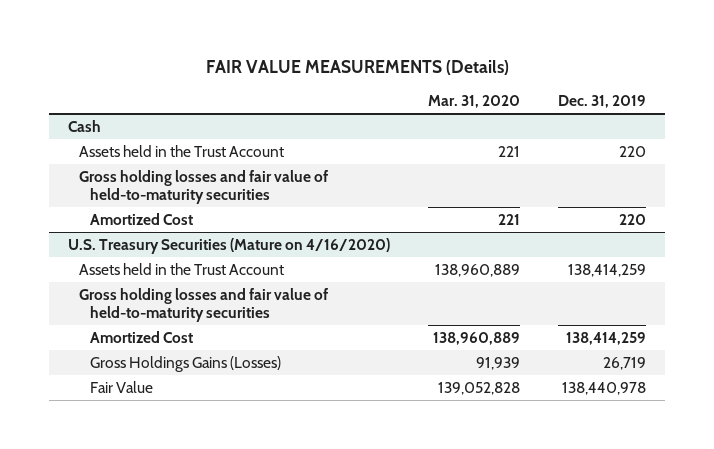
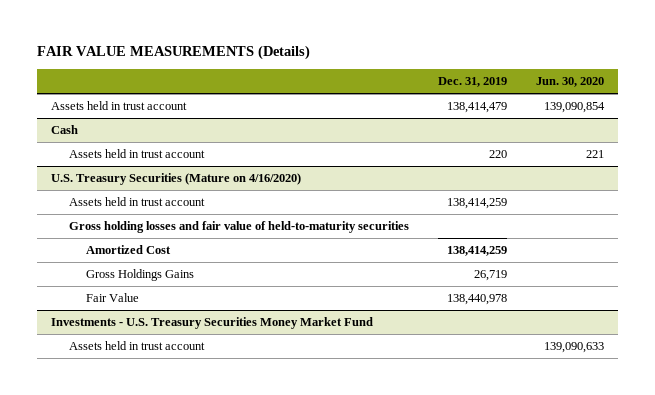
- | Mar. 31, 2020 | Dec. 31, 2019
+ | Dec. 31, 2019 | Jun. 30, 2020
+ Assets held in trust account | 138,414,479 | 139,090,854
@ Cash
- Assets held in the Trust Account | 221 | 220
- Gross holding losses and fair value of held-to-maturity securities
- Amortized Cost | 221 | 220
+ Assets held in trust account | 220 | 221
@ U.S. Treasury Securities (Mature on 4/16/2020)
- Assets held in the Trust Account | 138,960,889 | 138,414,259
+ Assets held in trust account | 138,414,259 |
- Gross Holdings Gains (Losses) | 91,939 | 26,719
+ Gross Holdings Gains | 26,719 |
+ Investments - U.S. Treasury Securities Money Market Fund
+ Assets held in trust account | | 139,090,633

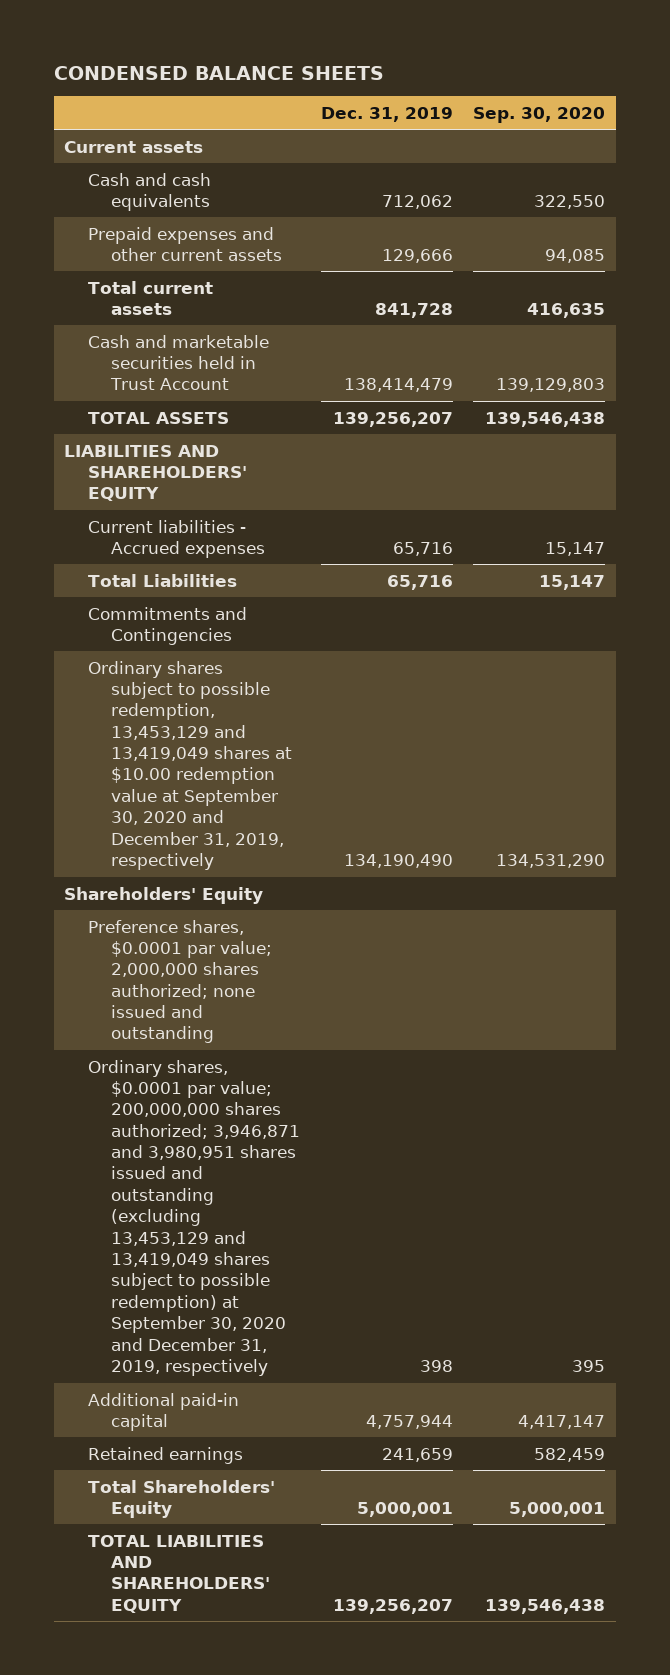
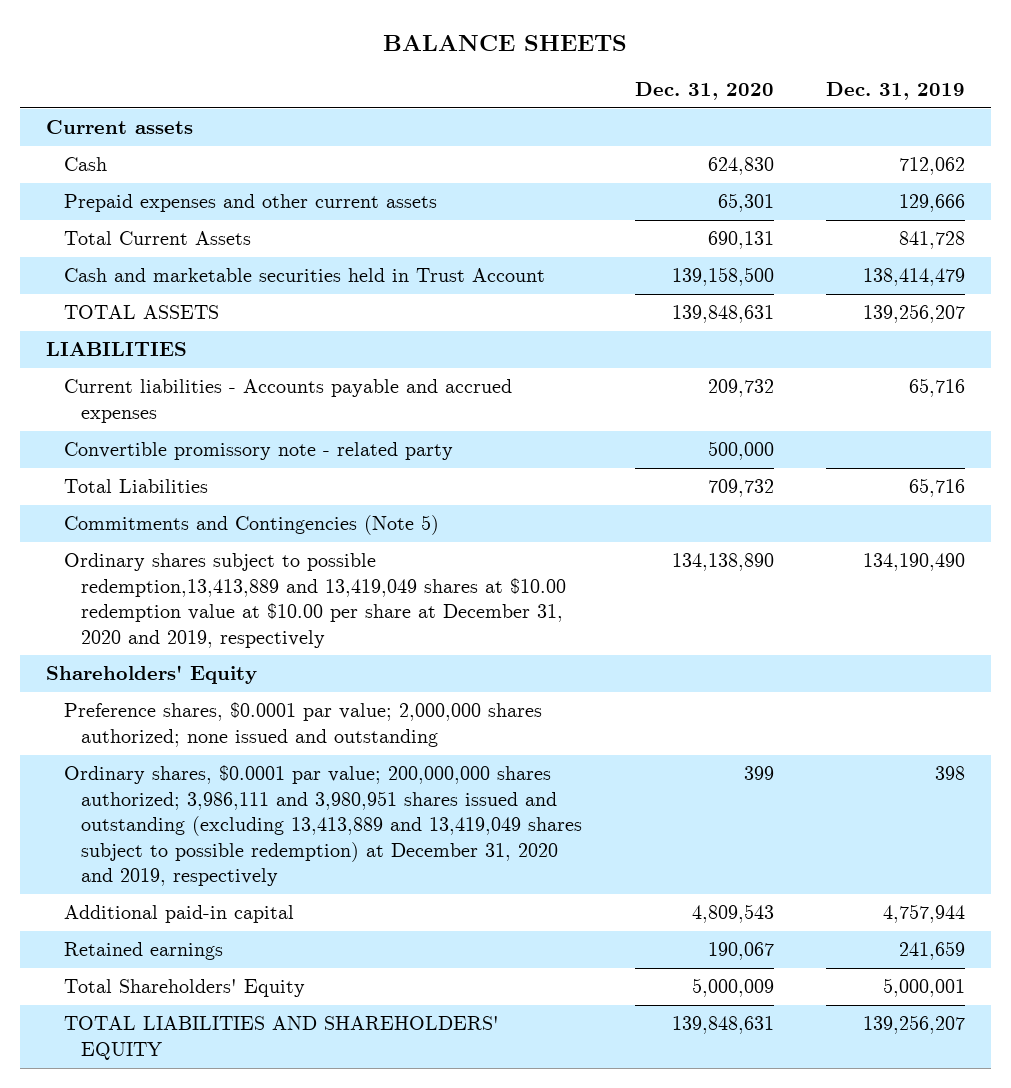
- CONDENSED BALANCE SHEETS
+ BALANCE SHEETS
- | Dec. 31, 2019 | Sep. 30, 2020
+ | Dec. 31, 2020 | Dec. 31, 2019
- Cash and cash equivalents | 712,062 | 322,550
+ Cash | 624,830 | 712,062
- Total current assets | 841,728 | 416,635
+ Total Current Assets | 690,131 | 841,728
- LIABILITIES AND SHAREHOLDERS' EQUITY
- Current liabilities - Accrued expenses | 65,716 | 15,147
+ LIABILITIES
+ Current liabilities - Accounts payable and accrued expenses | 209,732 | 65,716
+ Convertible promissory note - related party | 500,000 |
- Commitments and Contingencies
- Ordinary shares subject to possible redemption, 13,453,129 and 13,419,049 shares at $10.00 redemption value at September 30, 2020 and December 31, 2019, respectively | 134,190,490 | 134,531,290
+ Commitments and Contingencies (Note 5)
+ Ordinary shares subject to possible redemption,13,413,889 and 13,419,049 shares at $10.00 redemption value at $10.00 per share at December 31, 2020 and 2019, respectively | 134,138,890 | 134,190,490
- Ordinary shares, $0.0001 par value; 200,000,000 shares authorized; 3,946,871 and 3,980,951 shares issued and outstanding (excluding 13,453,129 and 13,419,049 shares subject to possible redemption) at September 30, 2020 and December 31, 2019, respectively | 398 | 395
+ Ordinary shares, $0.0001 par value; 200,000,000 shares authorized; 3,986,111 and 3,980,951 shares issued and outstanding (excluding 13,413,889 and 13,419,049 shares subject to possible redemption) at December 31, 2020 and 2019, respectively | 399 | 398

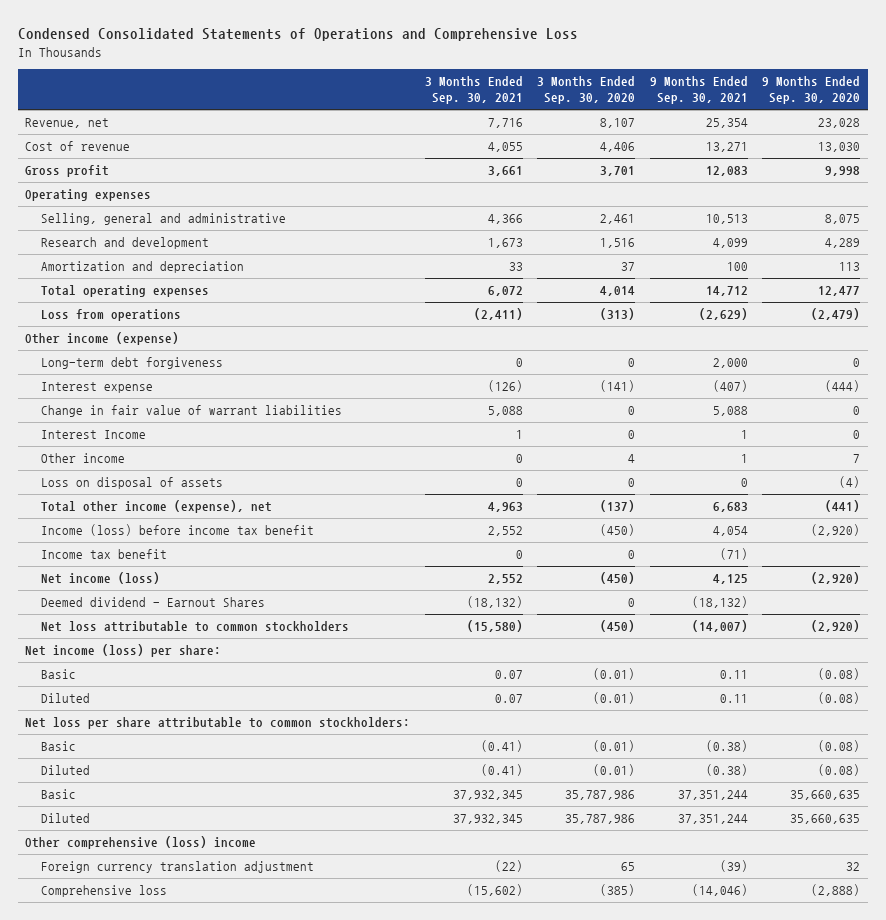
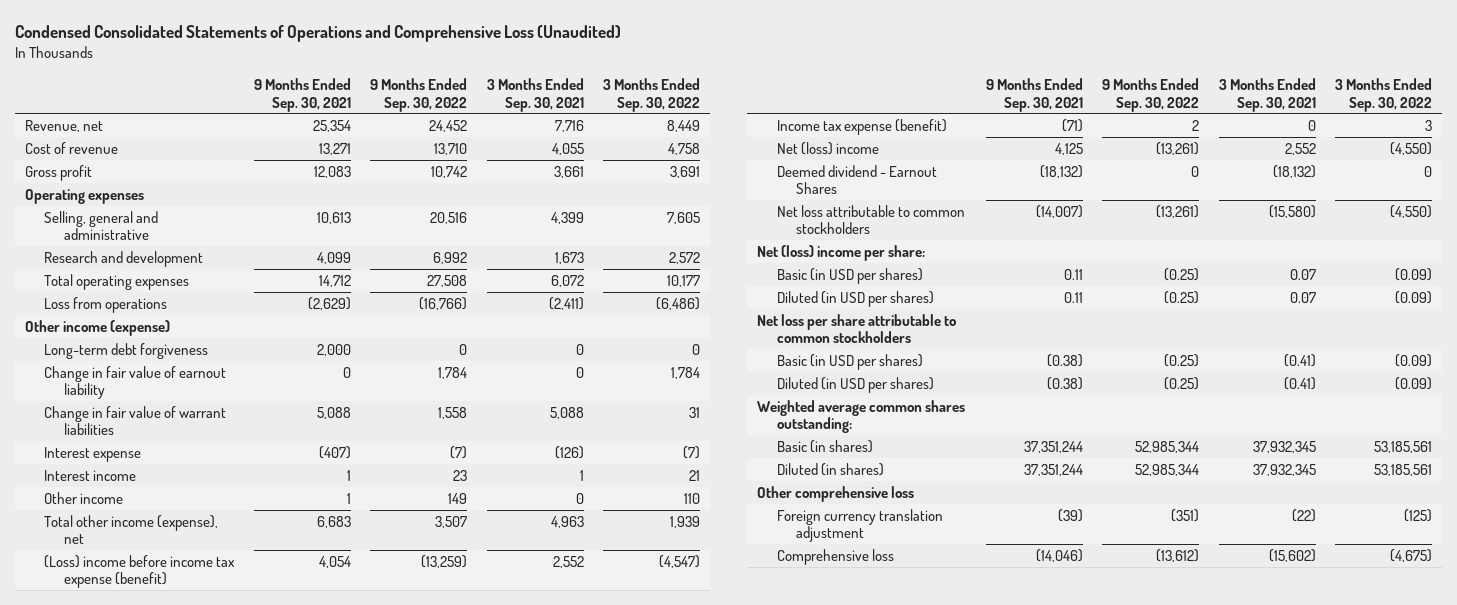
- Condensed Consolidated Statements of Operations and Comprehensive Loss
+ Condensed Consolidated Statements of Operations and Comprehensive Loss (Unaudited)
- | 3 Months Ended Sep. 30, 2021 | 3 Months Ended Sep. 30, 2020 | 9 Months Ended Sep. 30, 2021 | 9 Months Ended Sep. 30, 2020
+ | 9 Months Ended Sep. 30, 2021 | 9 Months Ended Sep. 30, 2022 | 3 Months Ended Sep. 30, 2021 | 3 Months Ended Sep. 30, 2022
- Selling, general and administrative | 4,366 | 2,461 | 10,513 | 8,075
+ Selling, general and administrative | 10,613 | 20,516 | 4,399 | 7,605
- Amortization and depreciation | 33 | 37 | 100 | 113
+ Change in fair value of earnout liability | 0 | 1,784 | 0 | 1,784
- Interest Income | 1 | 0 | 1 | 0
moved down: Interest expense | (407) | (7) | (126) | (7)
+ Interest income | 1 | 23 | 1 | 21
- Loss on disposal of assets | 0 | 0 | 0 | (4)
- Income (loss) before income tax benefit | 2,552 | (450) | 4,054 | (2,920)
- Income tax benefit | 0 | 0 | (71) |
- Net income (loss) | 2,552 | (450) | 4,125 | (2,920)
+ (Loss) income before income tax expense (benefit) | 4,054 | (13,259) | 2,552 | (4,547)
+ Income tax expense (benefit) | (71) | 2 | 0 | 3
+ Net (loss) income | 4,125 | (13,261) | 2,552 | (4,550)
- Net income (loss) per share:
- Basic | 0.07 | (0.01) | 0.11 | (0.08)
- Diluted | 0.07 | (0.01) | 0.11 | (0.08)
- Net loss per share attributable to common stockholders:
- Basic | (0.41) | (0.01) | (0.38) | (0.08)
- Diluted | (0.41) | (0.01) | (0.38) | (0.08)
- Basic | 37,932,345 | 35,787,986 | 37,351,244 | 35,660,635
- Diluted | 37,932,345 | 35,787,986 | 37,351,244 | 35,660,635
- Other comprehensive (loss) income
+ Net (loss) income per share:
+ Basic (in USD per shares) | 0.11 | (0.25) | 0.07 | (0.09)
+ Diluted (in USD per shares) | 0.11 | (0.25) | 0.07 | (0.09)
+ Net loss per share attributable to common stockholders
+ Basic (in USD per shares) | (0.38) | (0.25) | (0.41) | (0.09)
+ Diluted (in USD per shares) | (0.38) | (0.25) | (0.41) | (0.09)
+ Weighted average common shares outstanding:
+ Basic (in shares) | 37,351,244 | 52,985,344 | 37,932,345 | 53,185,561
+ Diluted (in shares) | 37,351,244 | 52,985,344 | 37,932,345 | 53,185,561
+ Other comprehensive loss

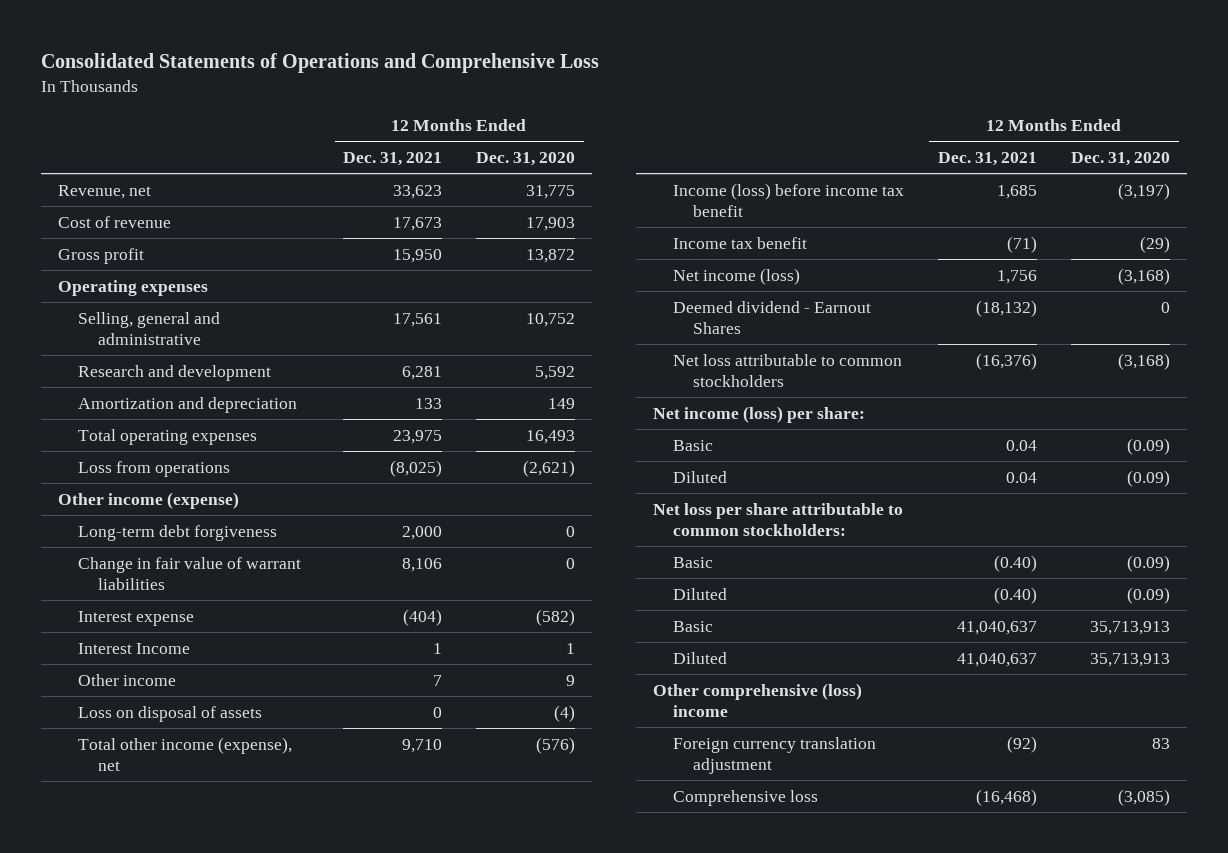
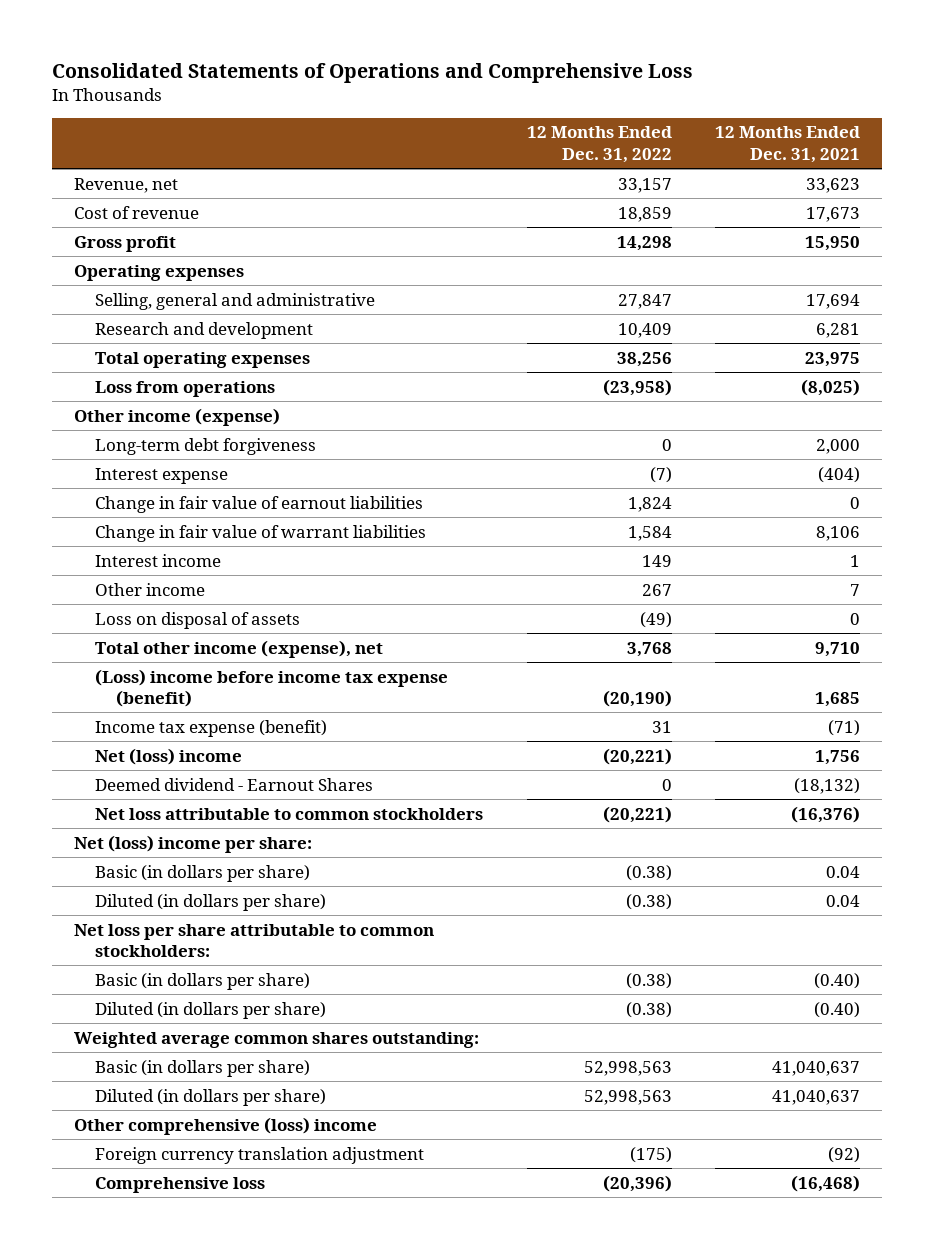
- | 12 Months Ended Dec. 31, 2021 | 12 Months Ended Dec. 31, 2020
+ | 12 Months Ended Dec. 31, 2022 | 12 Months Ended Dec. 31, 2021
- Selling, general and administrative | 17,561 | 10,752
+ Selling, general and administrative | 27,847 | 17,694
- Amortization and depreciation | 133 | 149
- Interest Income | 1 | 1
+ Change in fair value of earnout liabilities | 1,824 | 0
moved down: Change in fair value of warrant liabilities | 1,584 | 8,106
+ Interest income | 149 | 1
- Income (loss) before income tax benefit | 1,685 | (3,197)
- Income tax benefit | (71) | (29)
- Net income (loss) | 1,756 | (3,168)
+ (Loss) income before income tax expense (benefit) | (20,190) | 1,685
+ Income tax expense (benefit) | 31 | (71)
+ Net (loss) income | (20,221) | 1,756
- Net income (loss) per share:
- Basic | 0.04 | (0.09)
- Diluted | 0.04 | (0.09)
+ Net (loss) income per share:
+ Basic (in dollars per share) | (0.38) | 0.04
+ Diluted (in dollars per share) | (0.38) | 0.04
- Basic | (0.40) | (0.09)
- Diluted | (0.40) | (0.09)
- Basic | 41,040,637 | 35,713,913
- Diluted | 41,040,637 | 35,713,913
+ Basic (in dollars per share) | (0.38) | (0.40)
+ Diluted (in dollars per share) | (0.38) | (0.40)
+ Weighted average common shares outstanding:
+ Basic (in dollars per share) | 52,998,563 | 41,040,637
+ Diluted (in dollars per share) | 52,998,563 | 41,040,637

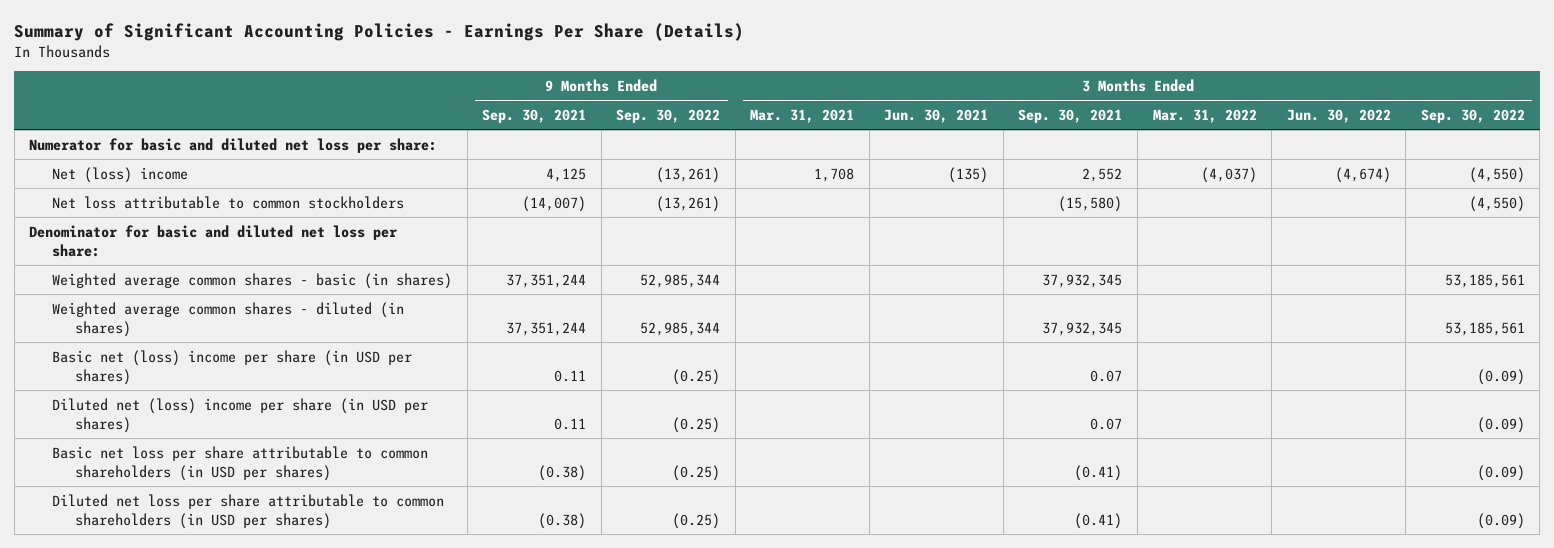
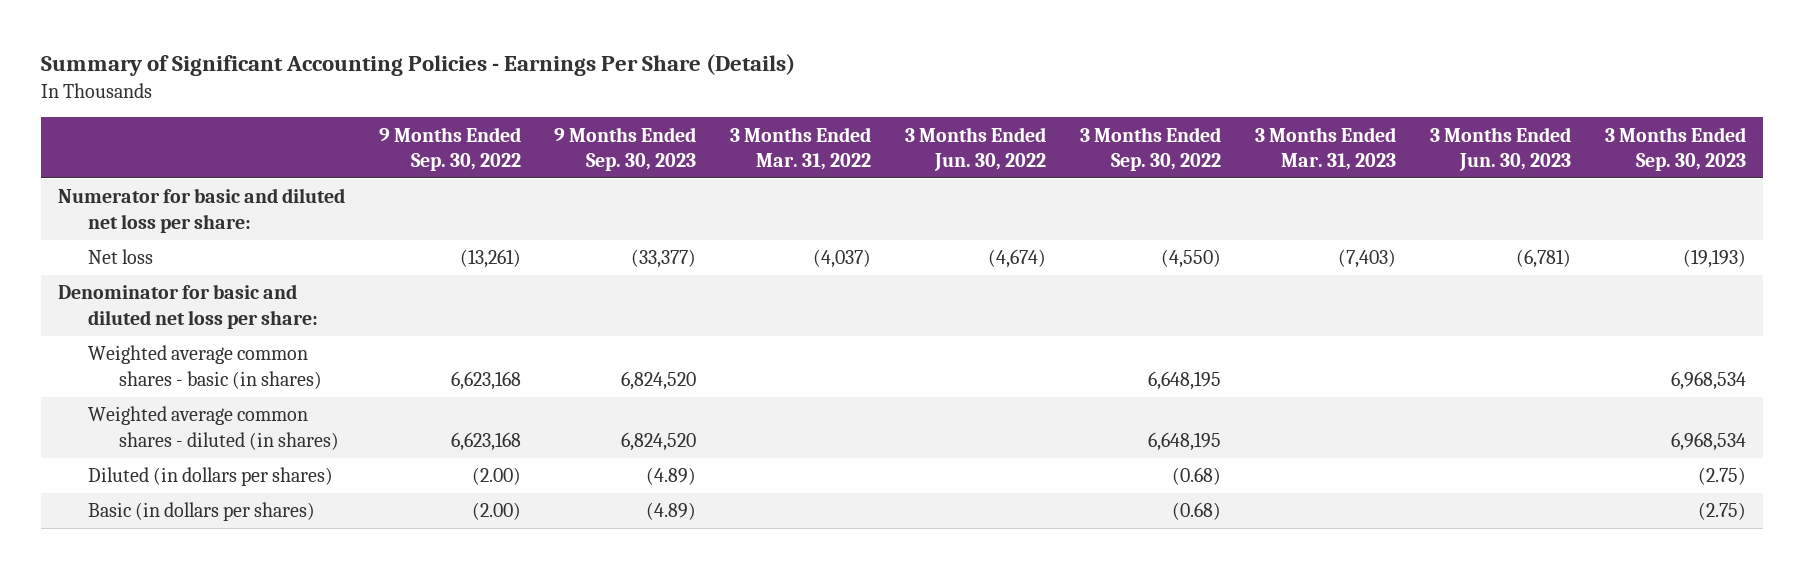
- | 9 Months Ended Sep. 30, 2021 | 9 Months Ended Sep. 30, 2022 | 3 Months Ended Mar. 31, 2021 | 3 Months Ended Jun. 30, 2021 | 3 Months Ended Sep. 30, 2021 | 3 Months Ended Mar. 31, 2022 | 3 Months Ended Jun. 30, 2022 | 3 Months Ended Sep. 30, 2022
+ | 9 Months Ended Sep. 30, 2022 | 9 Months Ended Sep. 30, 2023 | 3 Months Ended Mar. 31, 2022 | 3 Months Ended Jun. 30, 2022 | 3 Months Ended Sep. 30, 2022 | 3 Months Ended Mar. 31, 2023 | 3 Months Ended Jun. 30, 2023 | 3 Months Ended Sep. 30, 2023
- Net (loss) income | 4,125 | (13,261) | 1,708 | (135) | 2,552 | (4,037) | (4,674) | (4,550)
- Net loss attributable to common stockholders | (14,007) | (13,261) | | | (15,580) | | | (4,550)
+ Net loss | (13,261) | (33,377) | (4,037) | (4,674) | (4,550) | (7,403) | (6,781) | (19,193)
- Weighted average common shares - basic (in shares) | 37,351,244 | 52,985,344 | | | 37,932,345 | | | 53,185,561
- Weighted average common shares - diluted (in shares) | 37,351,244 | 52,985,344 | | | 37,932,345 | | | 53,185,561
- Basic net (loss) income per share (in USD per shares) | 0.11 | (0.25) | | | 0.07 | | | (0.09)
- Diluted net (loss) income per share (in USD per shares) | 0.11 | (0.25) | | | 0.07 | | | (0.09)
- Basic net loss per share attributable to common shareholders (in USD per shares) | (0.38) | (0.25) | | | (0.41) | | | (0.09)
- Diluted net loss per share attributable to common shareholders (in USD per shares) | (0.38) | (0.25) | | | (0.41) | | | (0.09)
+ Weighted average common shares - basic (in shares) | 6,623,168 | 6,824,520 | | | 6,648,195 | | | 6,968,534
+ Weighted average common shares - diluted (in shares) | 6,623,168 | 6,824,520 | | | 6,648,195 | | | 6,968,534
+ Diluted (in dollars per shares) | (2.00) | (4.89) | | | (0.68) | | | (2.75)
+ Basic (in dollars per shares) | (2.00) | (4.89) | | | (0.68) | | | (2.75)

